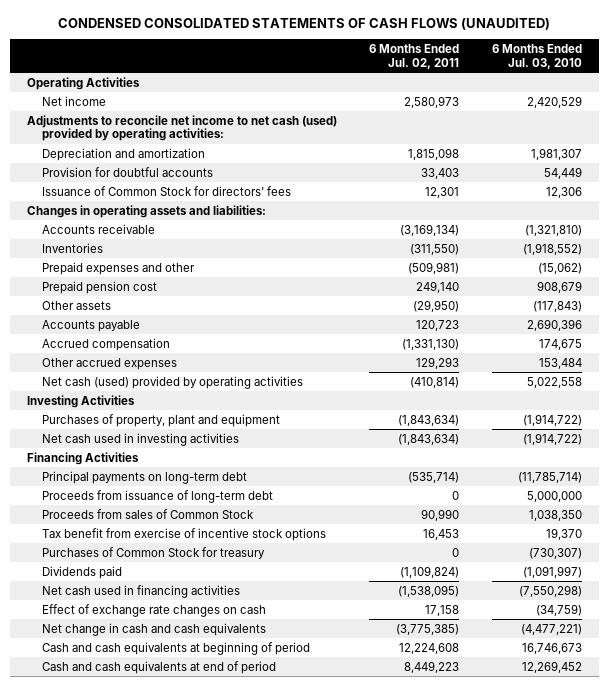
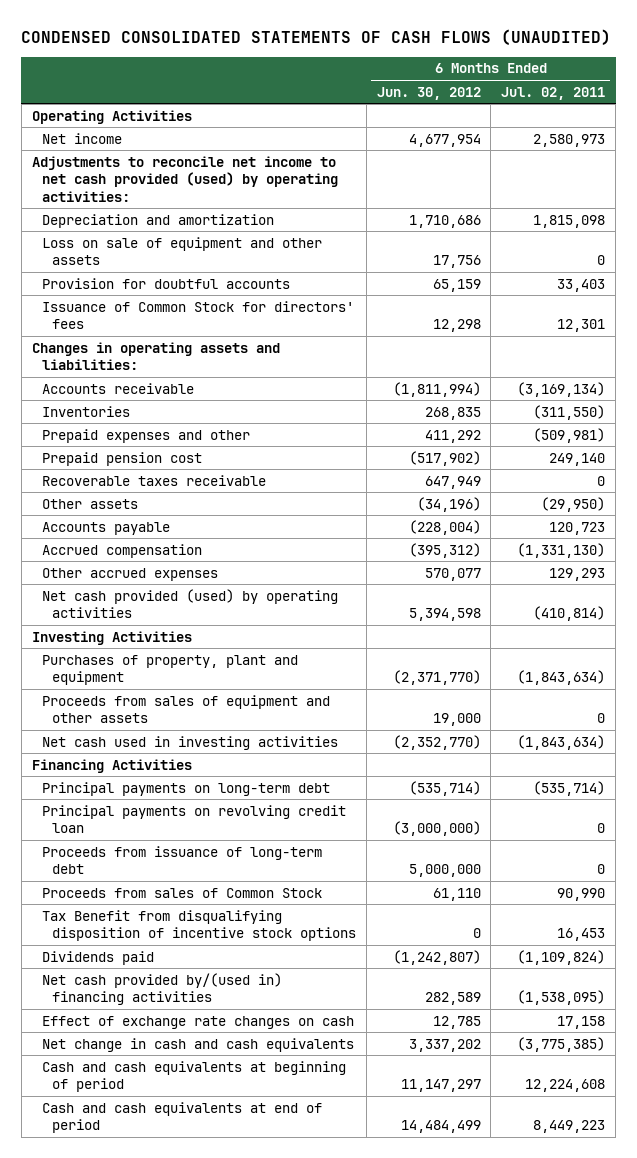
- | 6 Months Ended Jul. 02, 2011 | 6 Months Ended Jul. 03, 2010
+ | 6 Months Ended Jun. 30, 2012 | 6 Months Ended Jul. 02, 2011
- Adjustments to reconcile net income to net cash (used) provided by operating activities:
+ Adjustments to reconcile net income to net cash provided (used) by operating activities:
+ Loss on sale of equipment and other assets | 17,756 | 0
+ Recoverable taxes receivable | 647,949 | 0
- Net cash (used) provided by operating activities | (410,814) | 5,022,558
+ Net cash provided (used) by operating activities | 5,394,598 | (410,814)
+ Proceeds from sales of equipment and other assets | 19,000 | 0
+ Principal payments on revolving credit loan | (3,000,000) | 0
- Tax benefit from exercise of incentive stock options | 16,453 | 19,370
- Purchases of Common Stock for treasury | 0 | (730,307)
+ Tax Benefit from disqualifying disposition of incentive stock options | 0 | 16,453
- Net cash used in financing activities | (1,538,095) | (7,550,298)
+ Net cash provided by/(used in) financing activities | 282,589 | (1,538,095)

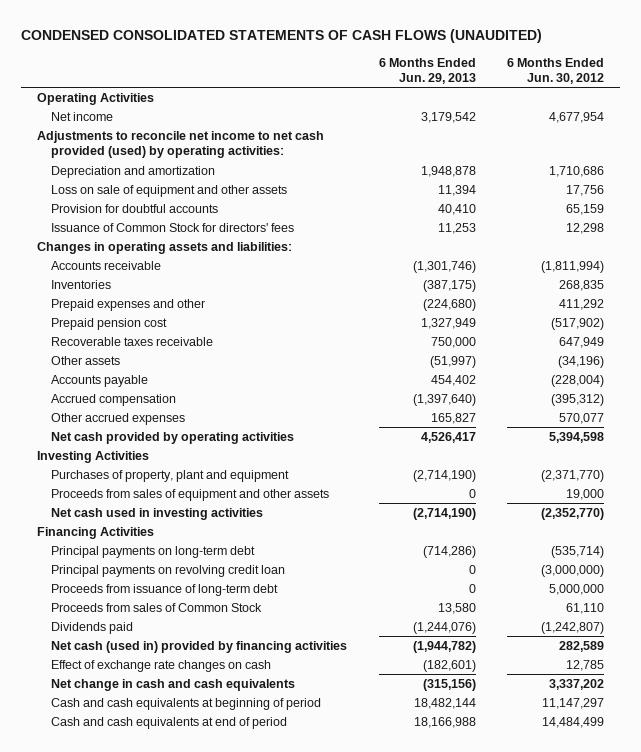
- | 6 Months Ended Jun. 30, 2012 | 6 Months Ended Jul. 02, 2011
+ | 6 Months Ended Jun. 29, 2013 | 6 Months Ended Jun. 30, 2012
- Net cash provided (used) by operating activities | 5,394,598 | (410,814)
+ Net cash provided by operating activities | 4,526,417 | 5,394,598
- Tax Benefit from disqualifying disposition of incentive stock options | 0 | 16,453
- Net cash provided by/(used in) financing activities | 282,589 | (1,538,095)
+ Net cash (used in) provided by financing activities | (1,944,782) | 282,589

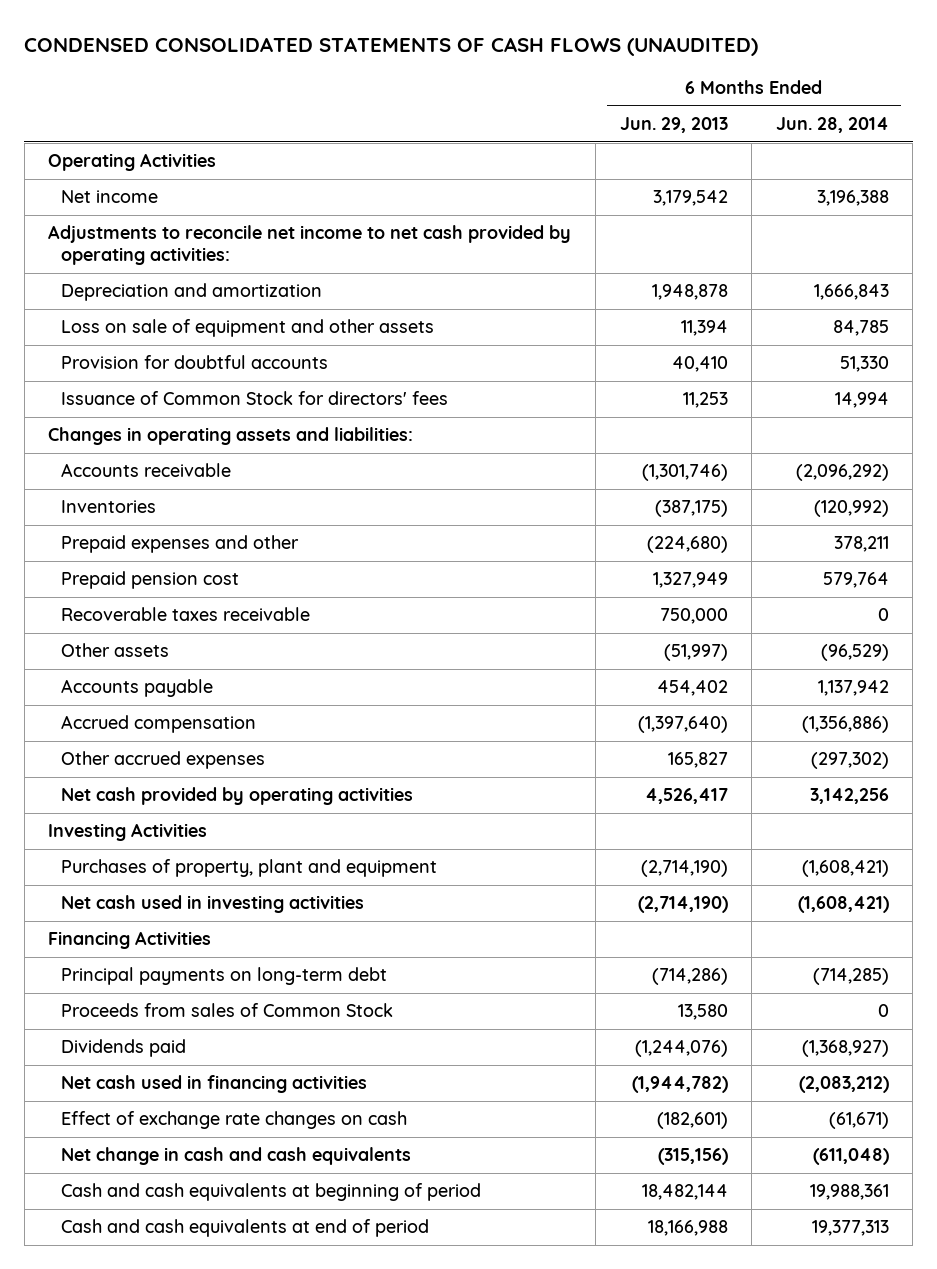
- | 6 Months Ended Jun. 29, 2013 | 6 Months Ended Jun. 30, 2012
+ | 6 Months Ended Jun. 29, 2013 | 6 Months Ended Jun. 28, 2014
- Adjustments to reconcile net income to net cash provided (used) by operating activities:
+ Adjustments to reconcile net income to net cash provided by operating activities:
- Proceeds from sales of equipment and other assets | 0 | 19,000
- Principal payments on revolving credit loan | 0 | (3,000,000)
- Proceeds from issuance of long-term debt | 0 | 5,000,000
- Net cash (used in) provided by financing activities | (1,944,782) | 282,589
+ Net cash used in financing activities | (1,944,782) | (2,083,212)

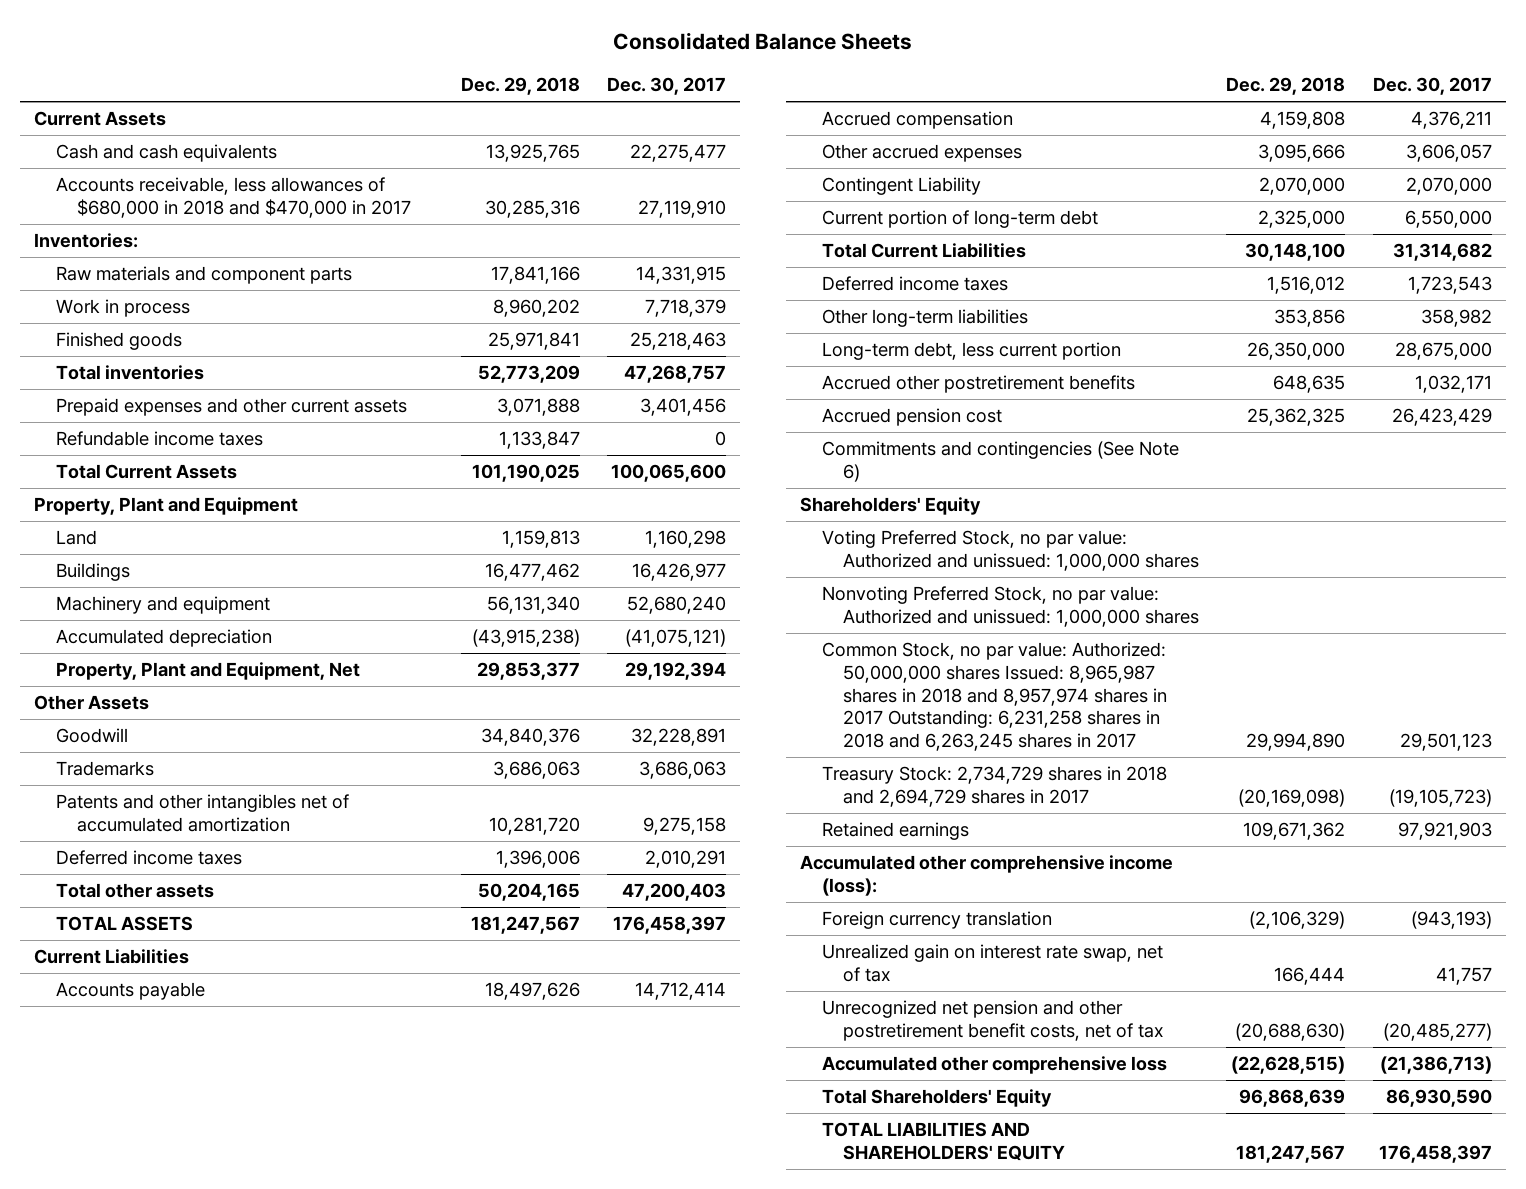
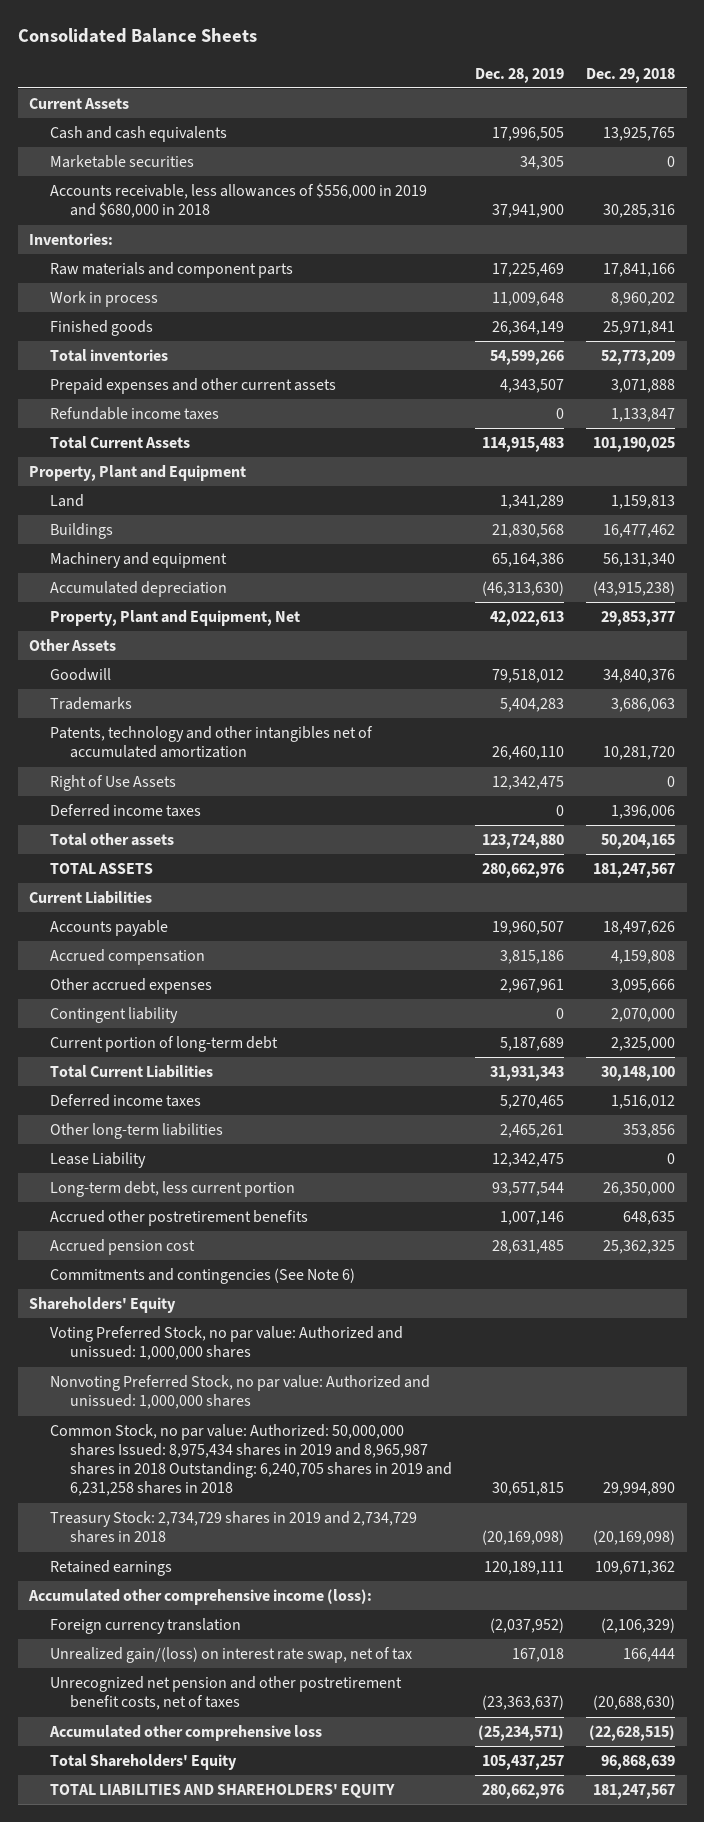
- | Dec. 29, 2018 | Dec. 30, 2017
+ | Dec. 28, 2019 | Dec. 29, 2018
- Accounts receivable, less allowances of $680,000 in 2018 and $470,000 in 2017 | 30,285,316 | 27,119,910
+ Marketable securities | 34,305 | 0
+ Accounts receivable, less allowances of $556,000 in 2019 and $680,000 in 2018 | 37,941,900 | 30,285,316
- Patents and other intangibles net of accumulated amortization | 10,281,720 | 9,275,158
+ Patents, technology and other intangibles net of accumulated amortization | 26,460,110 | 10,281,720
+ Right of Use Assets | 12,342,475 | 0
- Contingent Liability | 2,070,000 | 2,070,000
+ Contingent liability | 0 | 2,070,000
+ Lease Liability | 12,342,475 | 0
- Common Stock, no par value: Authorized: 50,000,000 shares Issued: 8,965,987 shares in 2018 and 8,957,974 shares in 2017 Outstanding: 6,231,258 shares in 2018 and 6,263,245 shares in 2017 | 29,994,890 | 29,501,123
- Treasury Stock: 2,734,729 shares in 2018 and 2,694,729 shares in 2017 | (20,169,098) | (19,105,723)
+ Common Stock, no par value: Authorized: 50,000,000 shares Issued: 8,975,434 shares in 2019 and 8,965,987 shares in 2018 Outstanding: 6,240,705 shares in 2019 and 6,231,258 shares in 2018 | 30,651,815 | 29,994,890
+ Treasury Stock: 2,734,729 shares in 2019 and 2,734,729 shares in 2018 | (20,169,098) | (20,169,098)
- Unrealized gain on interest rate swap, net of tax | 166,444 | 41,757
- Unrecognized net pension and other postretirement benefit costs, net of tax | (20,688,630) | (20,485,277)
+ Unrealized gain/(loss) on interest rate swap, net of tax | 167,018 | 166,444
+ Unrecognized net pension and other postretirement benefit costs, net of taxes | (23,363,637) | (20,688,630)

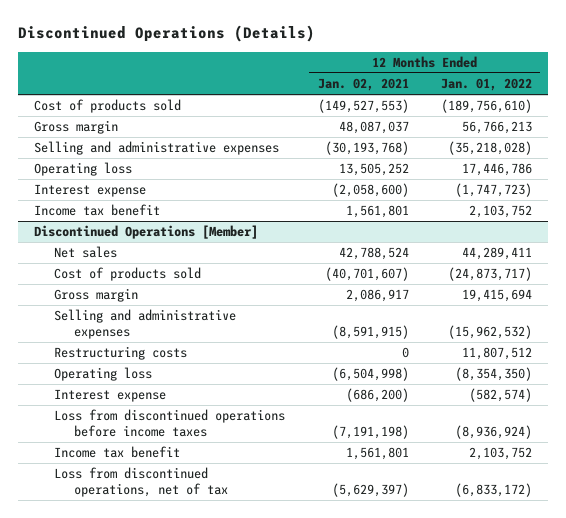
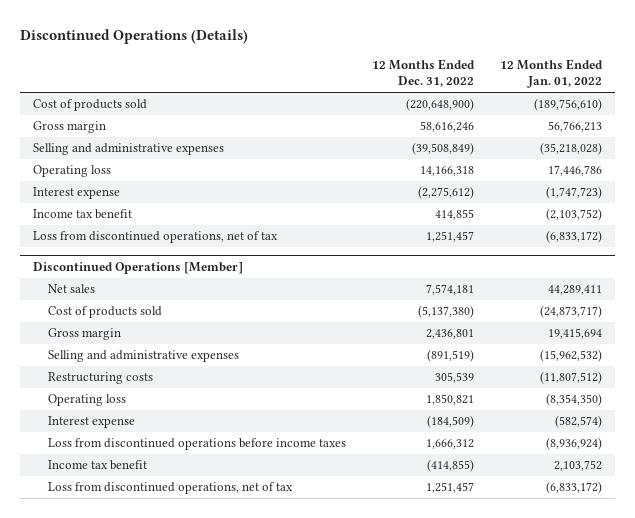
- | 12 Months Ended Jan. 02, 2021 | 12 Months Ended Jan. 01, 2022
+ | 12 Months Ended Dec. 31, 2022 | 12 Months Ended Jan. 01, 2022
- Income tax benefit | 1,561,801 | 2,103,752
+ Income tax benefit | 414,855 | (2,103,752)
+ Loss from discontinued operations, net of tax | 1,251,457 | (6,833,172)
@ Discontinued Operations [Member]
- Restructuring costs | 0 | 11,807,512
+ Restructuring costs | 305,539 | (11,807,512)

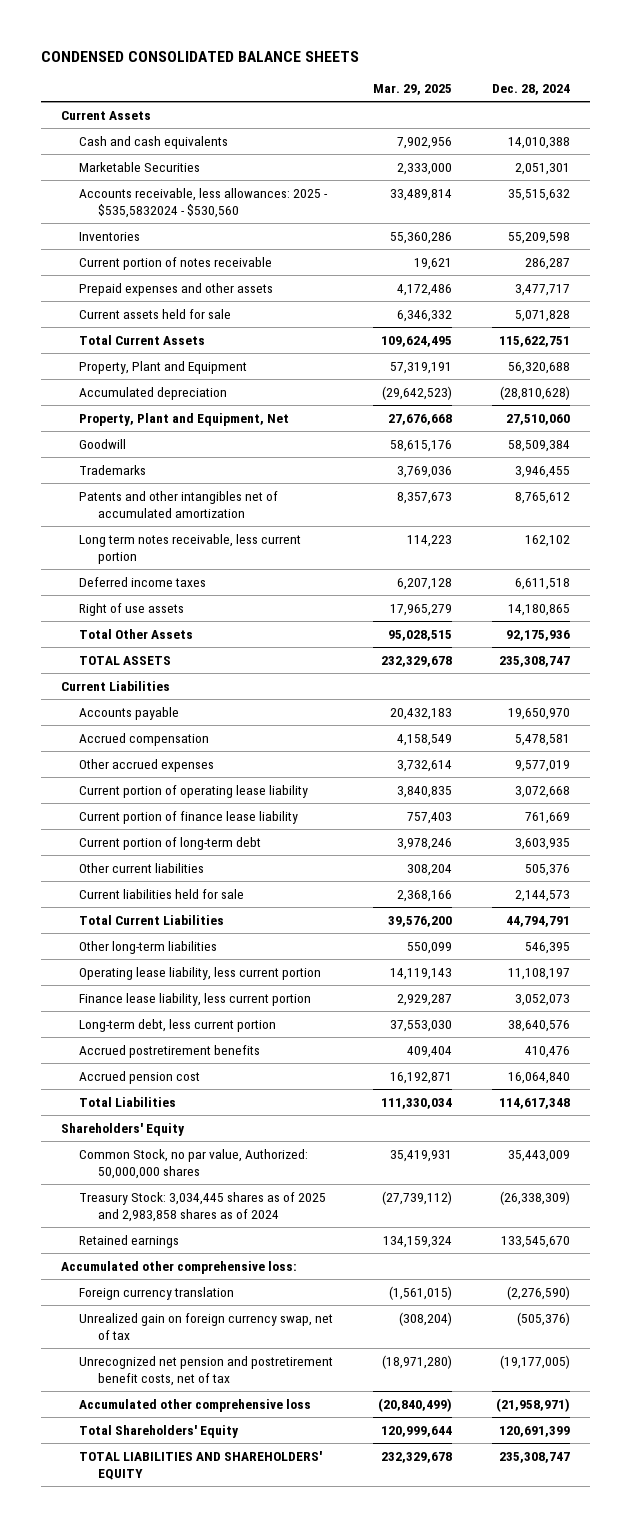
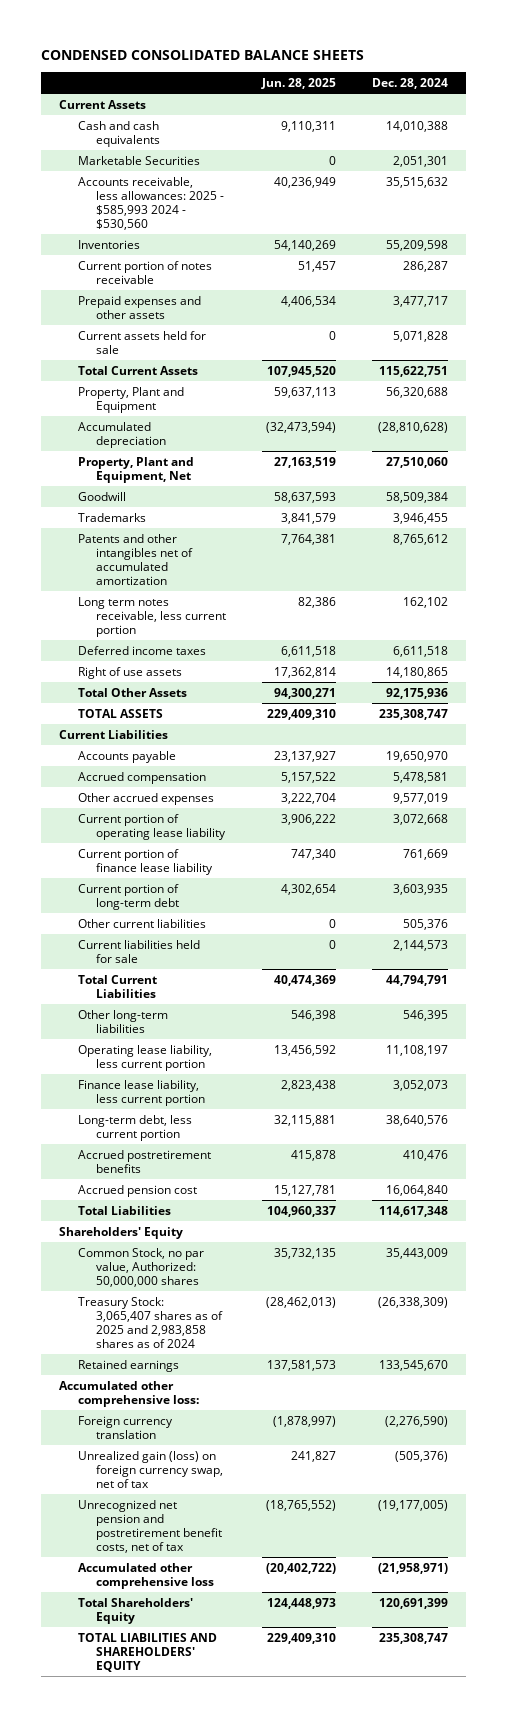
- | Mar. 29, 2025 | Dec. 28, 2024
+ | Jun. 28, 2025 | Dec. 28, 2024
- Accounts receivable, less allowances: 2025 - $535,5832024 - $530,560 | 33,489,814 | 35,515,632
+ Accounts receivable, less allowances: 2025 - $585,993 2024 - $530,560 | 40,236,949 | 35,515,632
- Treasury Stock: 3,034,445 shares as of 2025 and 2,983,858 shares as of 2024 | (27,739,112) | (26,338,309)
+ Treasury Stock: 3,065,407 shares as of 2025 and 2,983,858 shares as of 2024 | (28,462,013) | (26,338,309)
- Unrealized gain on foreign currency swap, net of tax | (308,204) | (505,376)
+ Unrealized gain (loss) on foreign currency swap, net of tax | 241,827 | (505,376)

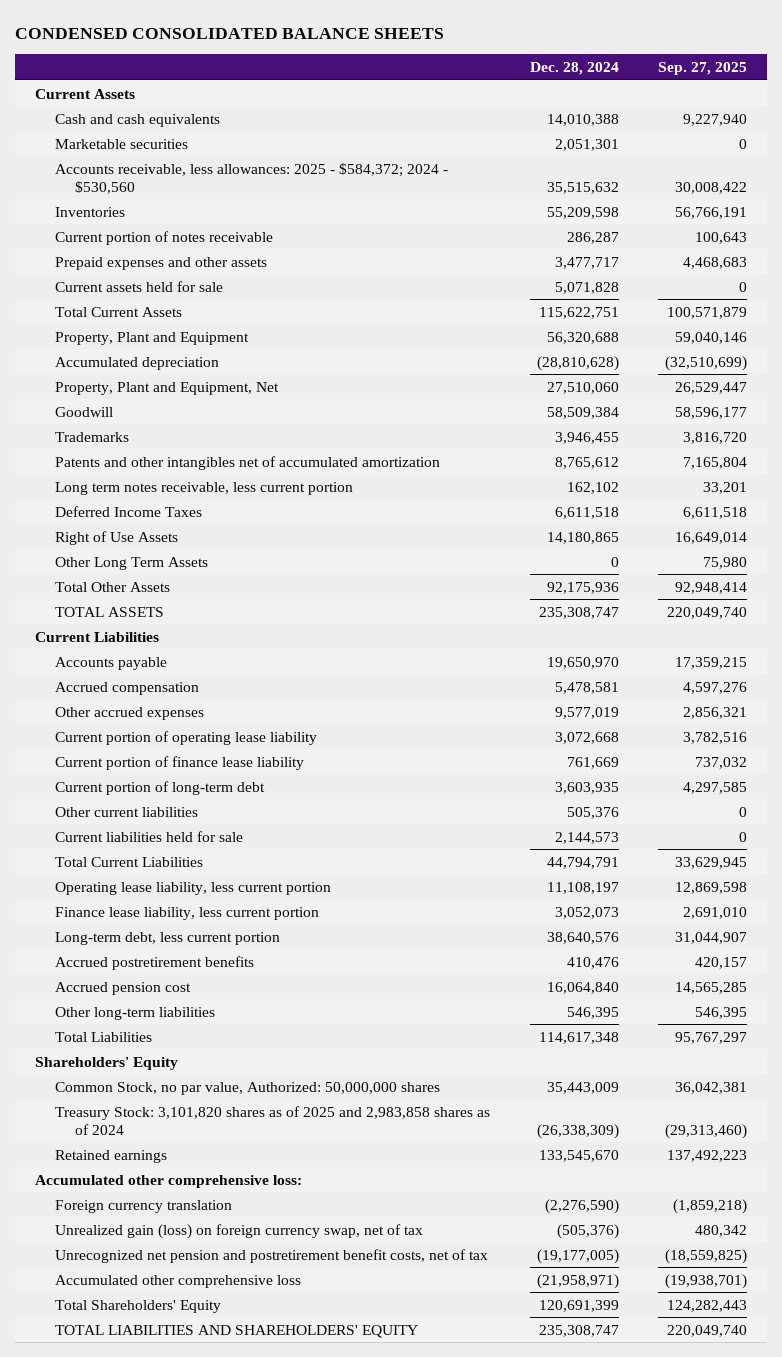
- | Jun. 28, 2025 | Dec. 28, 2024
+ | Dec. 28, 2024 | Sep. 27, 2025
- Marketable Securities | 0 | 2,051,301
- Accounts receivable, less allowances: 2025 - $585,993 2024 - $530,560 | 40,236,949 | 35,515,632
+ Marketable securities | 2,051,301 | 0
+ Accounts receivable, less allowances: 2025 - $584,372; 2024 - $530,560 | 35,515,632 | 30,008,422
- Deferred income taxes | 6,611,518 | 6,611,518
- Right of use assets | 17,362,814 | 14,180,865
+ Deferred Income Taxes | 6,611,518 | 6,611,518
+ Right of Use Assets | 14,180,865 | 16,649,014
+ Other Long Term Assets | 0 | 75,980
moved down: Other long-term liabilities | 546,395 | 546,395
- Treasury Stock: 3,065,407 shares as of 2025 and 2,983,858 shares as of 2024 | (28,462,013) | (26,338,309)
+ Treasury Stock: 3,101,820 shares as of 2025 and 2,983,858 shares as of 2024 | (26,338,309) | (29,313,460)

